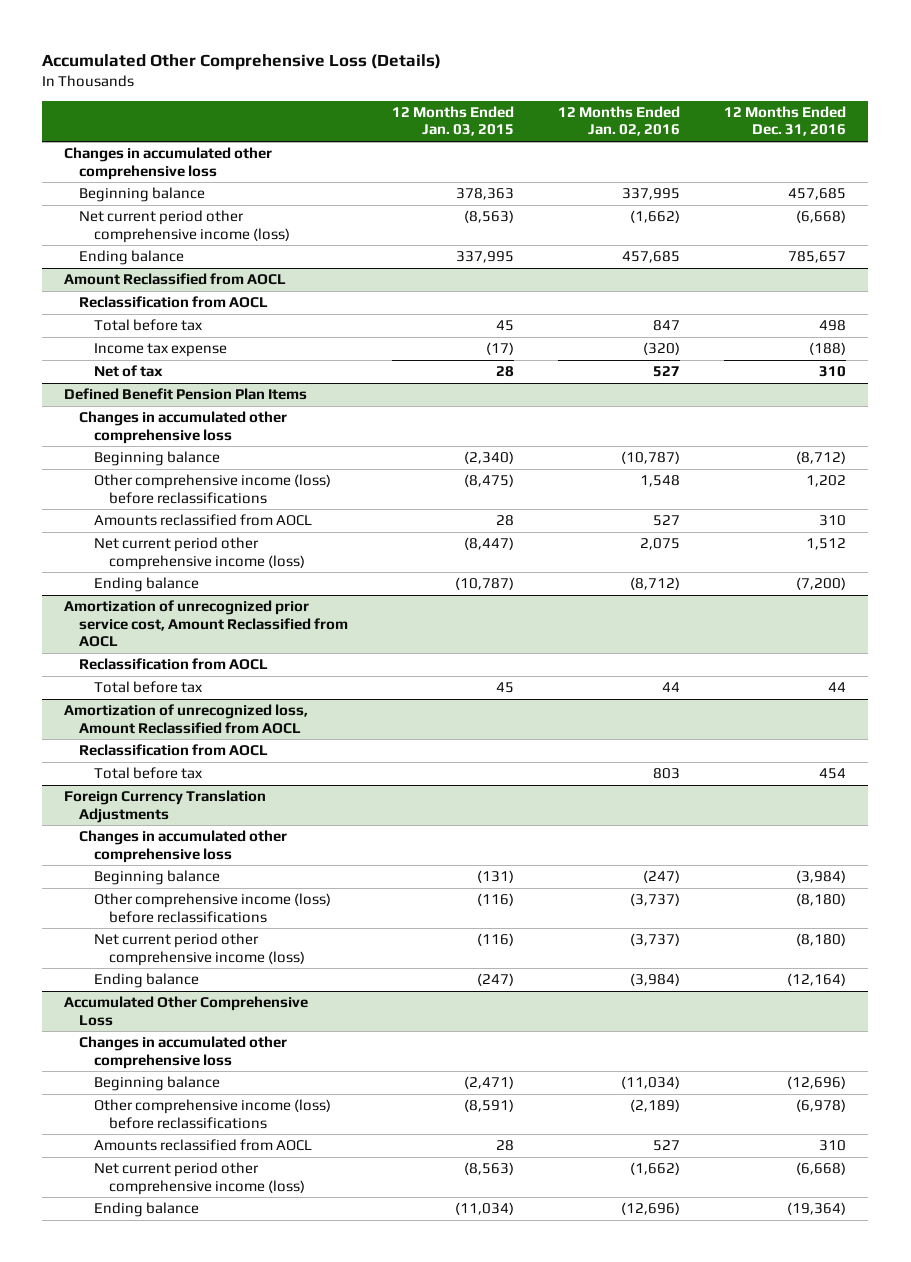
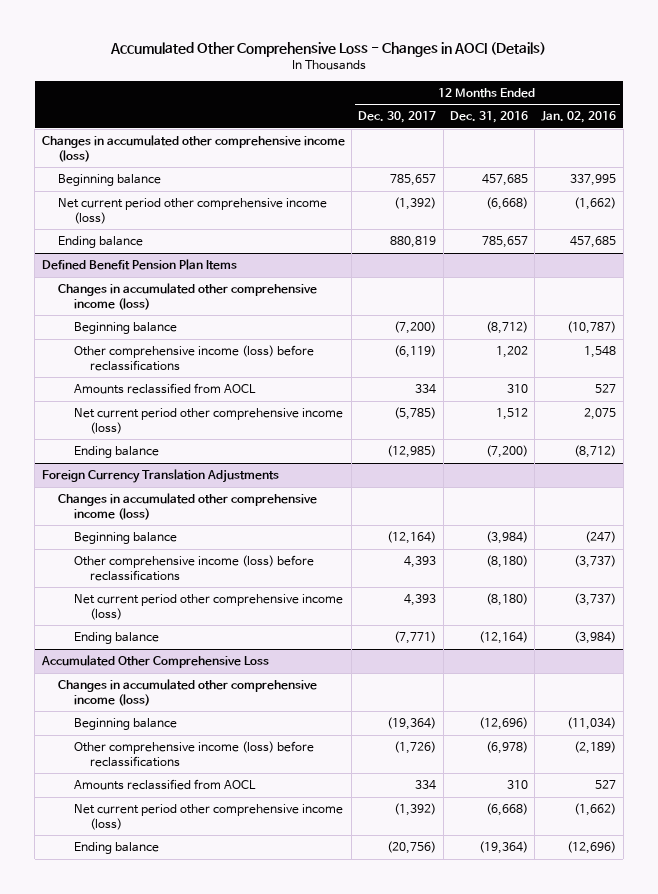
- Accumulated Other Comprehensive Loss (Details)
+ Accumulated Other Comprehensive Loss - Changes in AOCI (Details)
- | 12 Months Ended Jan. 03, 2015 | 12 Months Ended Jan. 02, 2016 | 12 Months Ended Dec. 31, 2016
+ | 12 Months Ended Dec. 30, 2017 | 12 Months Ended Dec. 31, 2016 | 12 Months Ended Jan. 02, 2016
- Changes in accumulated other comprehensive loss
+ Changes in accumulated other comprehensive income (loss)
- Amount Reclassified from AOCL
- Reclassification from AOCL
- Total before tax | 45 | 847 | 498
- Income tax expense | (17) | (320) | (188)
- Net of tax | 28 | 527 | 310
@ Defined Benefit Pension Plan Items
- Changes in accumulated other comprehensive loss
+ Changes in accumulated other comprehensive income (loss)
- Amortization of unrecognized prior service cost, Amount Reclassified from AOCL
- Reclassification from AOCL
- Total before tax | 45 | 44 | 44
- Amortization of unrecognized loss, Amount Reclassified from AOCL
- Reclassification from AOCL
- Total before tax | | 803 | 454
@ Foreign Currency Translation Adjustments
- Changes in accumulated other comprehensive loss
+ Changes in accumulated other comprehensive income (loss)
@ Accumulated Other Comprehensive Loss
- Changes in accumulated other comprehensive loss
+ Changes in accumulated other comprehensive income (loss)

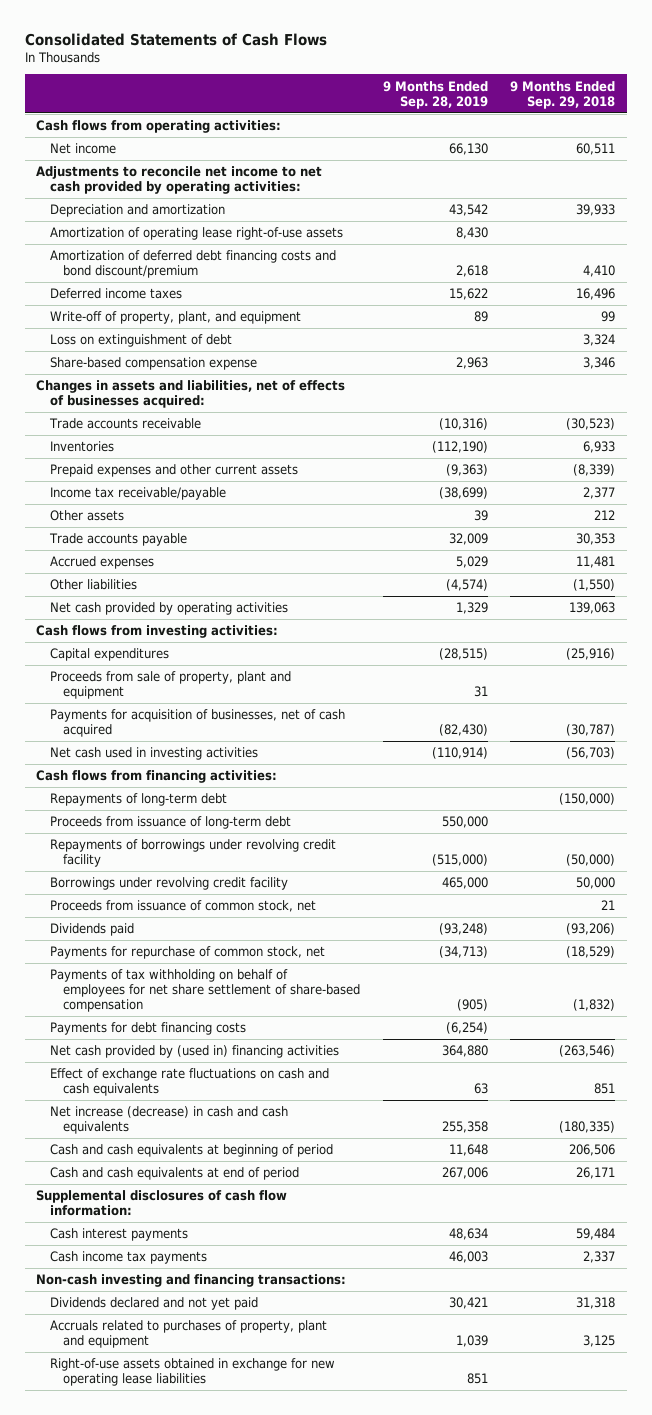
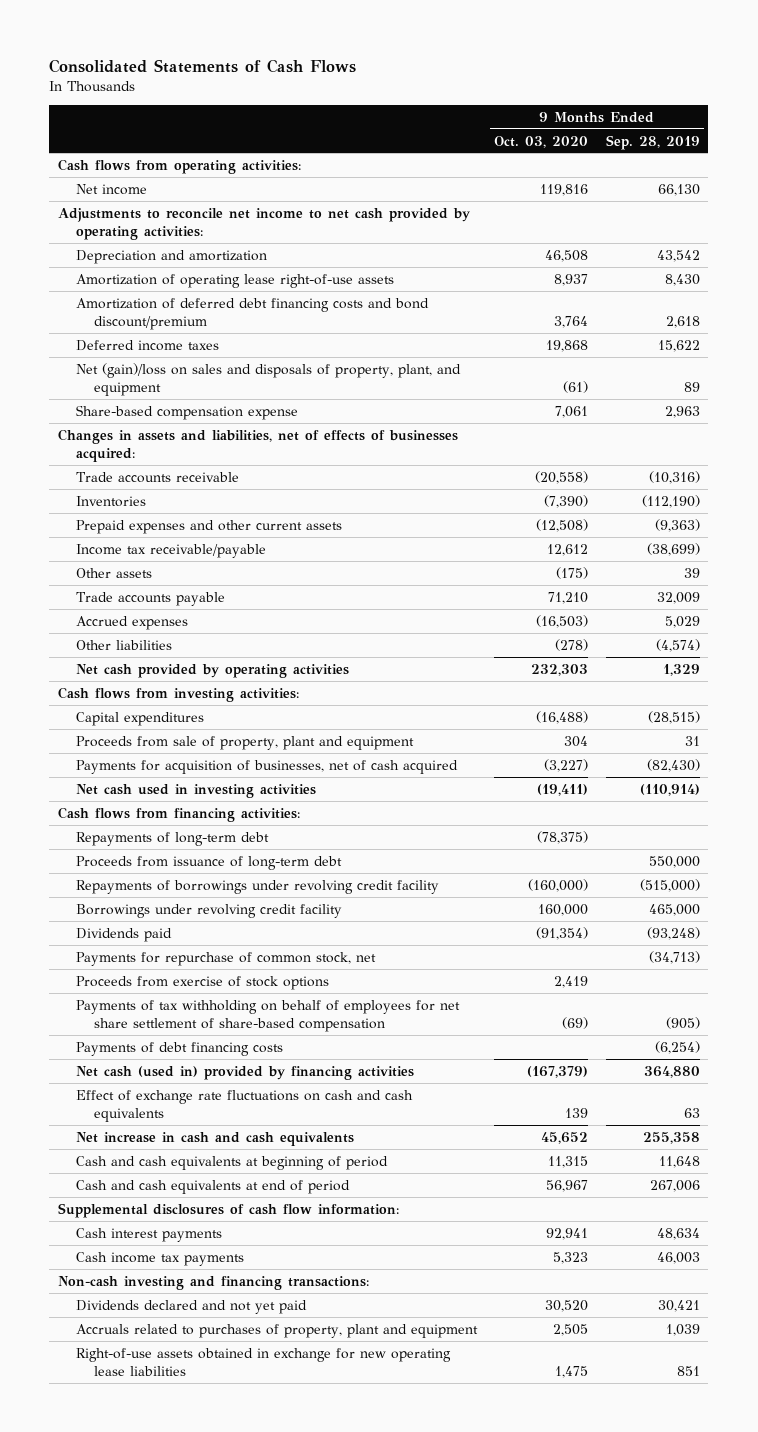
- | 9 Months Ended Sep. 28, 2019 | 9 Months Ended Sep. 29, 2018
+ | 9 Months Ended Oct. 03, 2020 | 9 Months Ended Sep. 28, 2019
- Write-off of property, plant, and equipment | 89 | 99
- Loss on extinguishment of debt | | 3,324
+ Net (gain)/loss on sales and disposals of property, plant, and equipment | (61) | 89
- Proceeds from issuance of common stock, net | | 21
+ Proceeds from exercise of stock options | 2,419 |
- Payments for debt financing costs | (6,254) |
- Net cash provided by (used in) financing activities | 364,880 | (263,546)
+ Payments of debt financing costs | | (6,254)
+ Net cash (used in) provided by financing activities | (167,379) | 364,880
- Net increase (decrease) in cash and cash equivalents | 255,358 | (180,335)
+ Net increase in cash and cash equivalents | 45,652 | 255,358

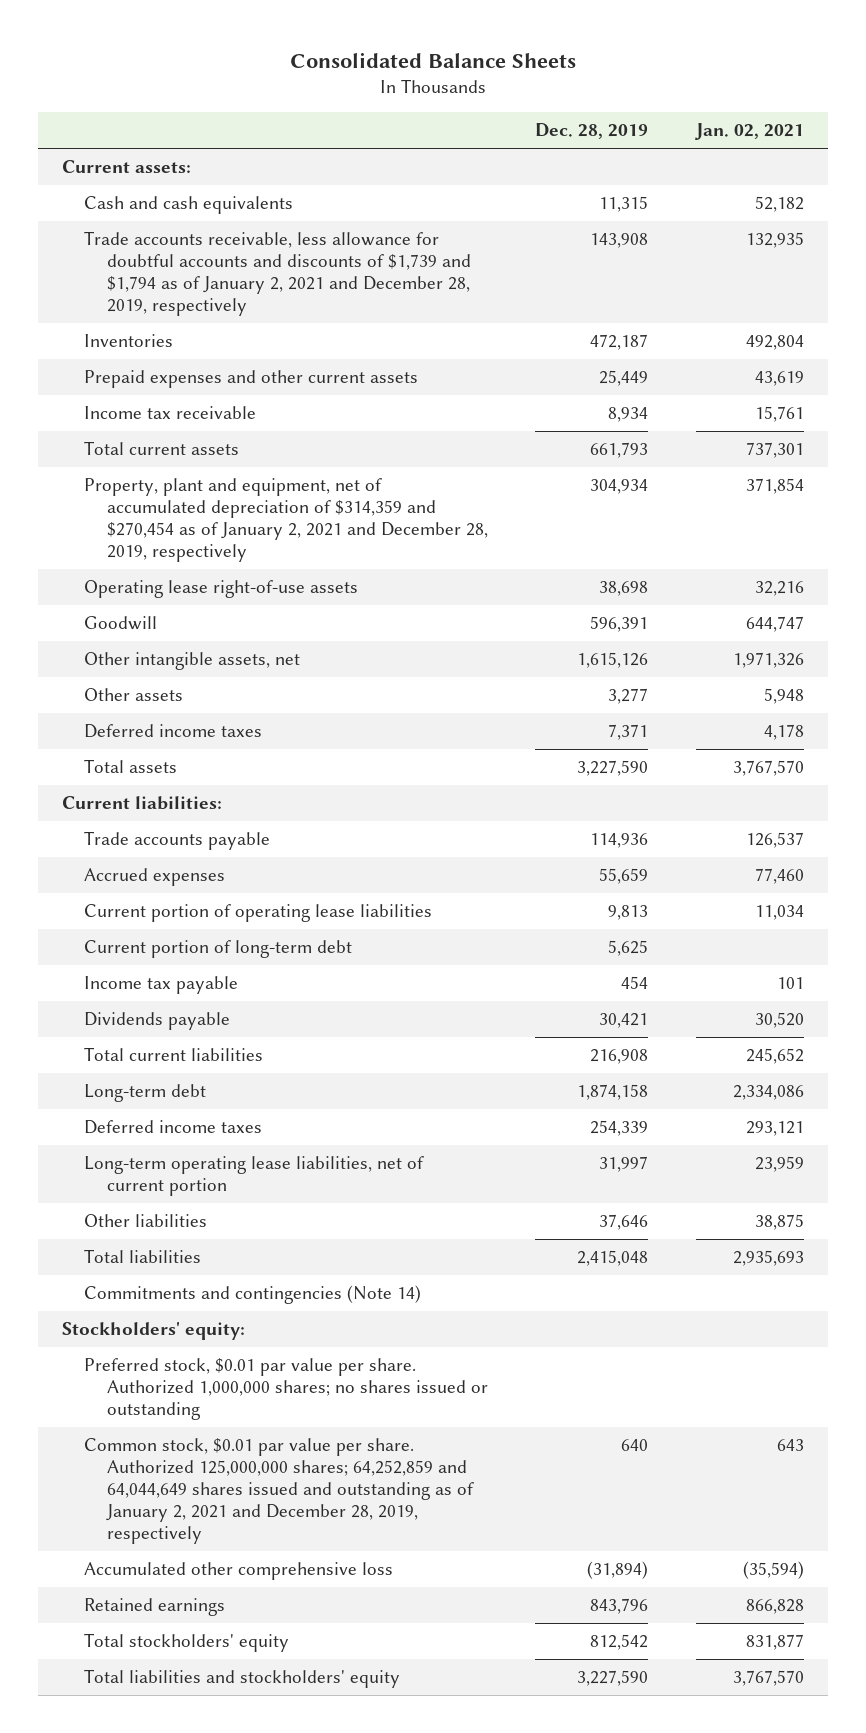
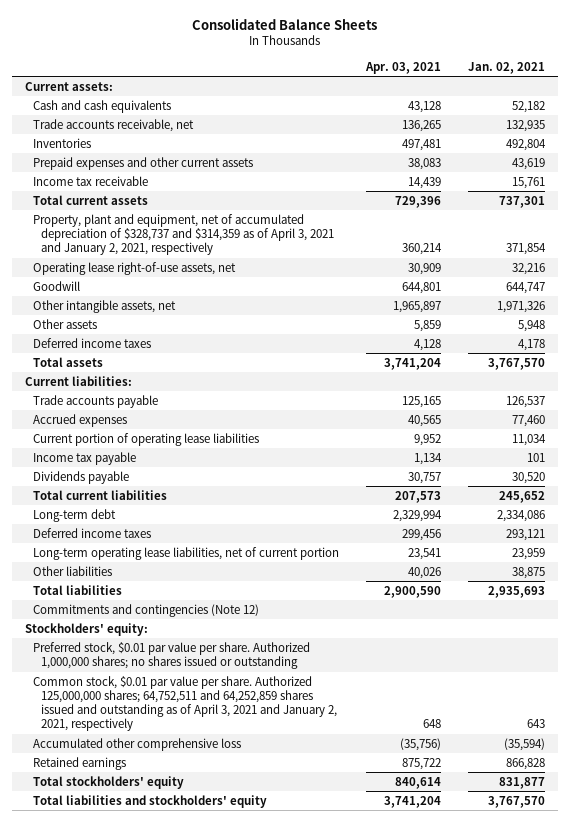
- | Dec. 28, 2019 | Jan. 02, 2021
+ | Apr. 03, 2021 | Jan. 02, 2021
- Trade accounts receivable, less allowance for doubtful accounts and discounts of $1,739 and $1,794 as of January 2, 2021 and December 28, 2019, respectively | 143,908 | 132,935
+ Trade accounts receivable, net | 136,265 | 132,935
- Property, plant and equipment, net of accumulated depreciation of $314,359 and $270,454 as of January 2, 2021 and December 28, 2019, respectively | 304,934 | 371,854
- Operating lease right-of-use assets | 38,698 | 32,216
+ Property, plant and equipment, net of accumulated depreciation of $328,737 and $314,359 as of April 3, 2021 and January 2, 2021, respectively | 360,214 | 371,854
+ Operating lease right-of-use assets, net | 30,909 | 32,216
- Current portion of long-term debt | 5,625 |
- Commitments and contingencies (Note 14)
+ Commitments and contingencies (Note 12)
- Common stock, $0.01 par value per share. Authorized 125,000,000 shares; 64,252,859 and 64,044,649 shares issued and outstanding as of January 2, 2021 and December 28, 2019, respectively | 640 | 643
+ Common stock, $0.01 par value per share. Authorized 125,000,000 shares; 64,752,511 and 64,252,859 shares issued and outstanding as of April 3, 2021 and January 2, 2021, respectively | 648 | 643

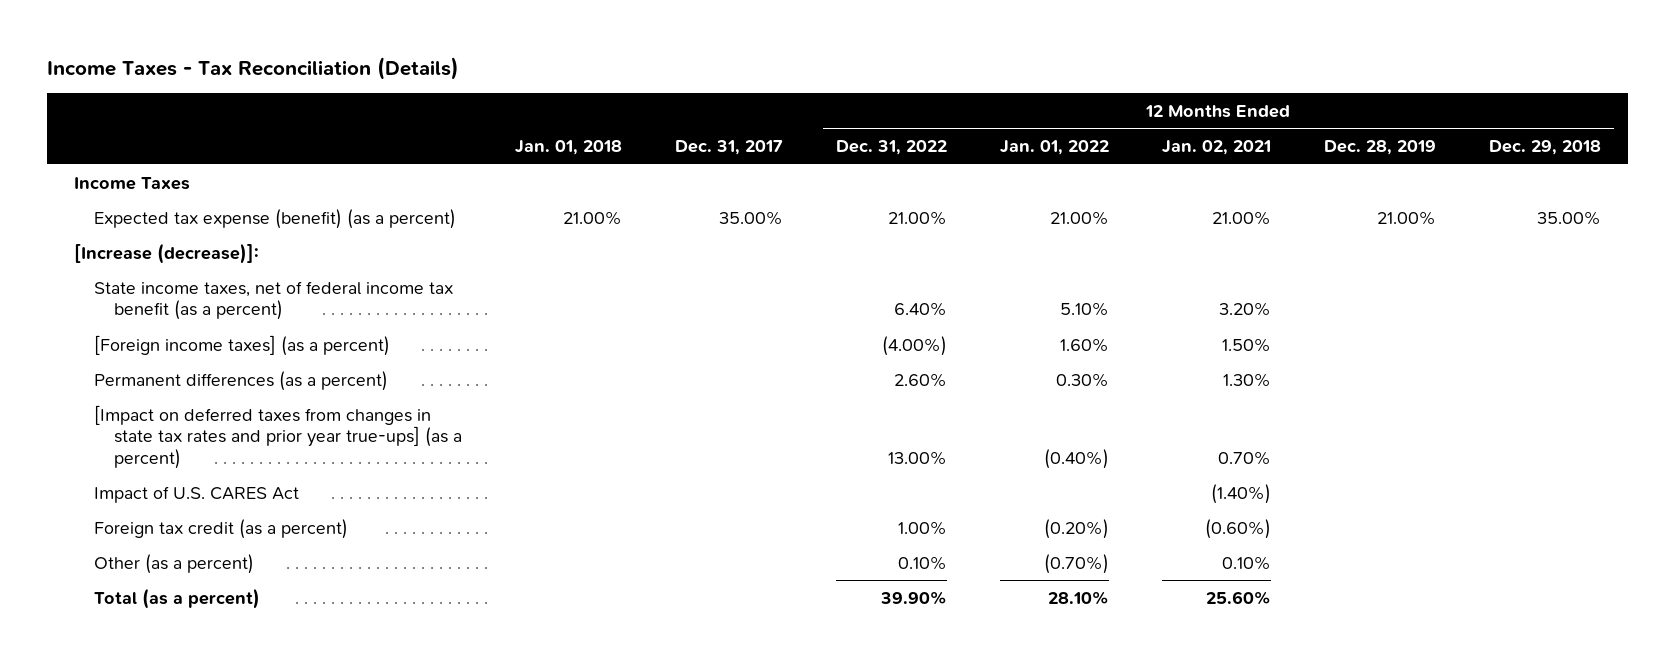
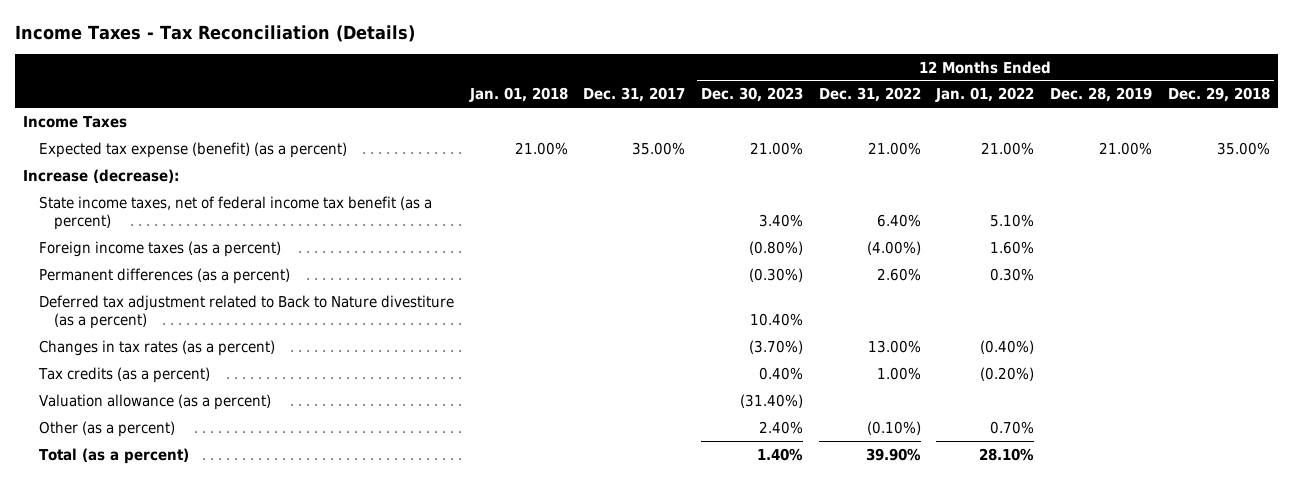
- | Jan. 01, 2018 | Dec. 31, 2017 | 12 Months Ended Dec. 31, 2022 | 12 Months Ended Jan. 01, 2022 | 12 Months Ended Jan. 02, 2021 | 12 Months Ended Dec. 28, 2019 | 12 Months Ended Dec. 29, 2018
+ | Jan. 01, 2018 | Dec. 31, 2017 | 12 Months Ended Dec. 30, 2023 | 12 Months Ended Dec. 31, 2022 | 12 Months Ended Jan. 01, 2022 | 12 Months Ended Dec. 28, 2019 | 12 Months Ended Dec. 29, 2018
- [Increase (decrease)]:
+ Increase (decrease):
- [Foreign income taxes] (as a percent) | | | (4.00%) | 1.60% | 1.50% | |
+ Foreign income taxes (as a percent) | | | (0.80%) | (4.00%) | 1.60% | |
- [Impact on deferred taxes from changes in state tax rates and prior year true-ups] (as a percent) | | | 13.00% | (0.40%) | 0.70% | |
- Impact of U.S. CARES Act | | | | | (1.40%) | |
- Foreign tax credit (as a percent) | | | 1.00% | (0.20%) | (0.60%) | |
- Other (as a percent) | | | 0.10% | (0.70%) | 0.10% | |
+ Deferred tax adjustment related to Back to Nature divestiture (as a percent) | | | 10.40% | | | |
+ Changes in tax rates (as a percent) | | | (3.70%) | 13.00% | (0.40%) | |
+ Tax credits (as a percent) | | | 0.40% | 1.00% | (0.20%) | |
+ Valuation allowance (as a percent) | | | (31.40%) | | | |
+ Other (as a percent) | | | 2.40% | (0.10%) | 0.70% | |

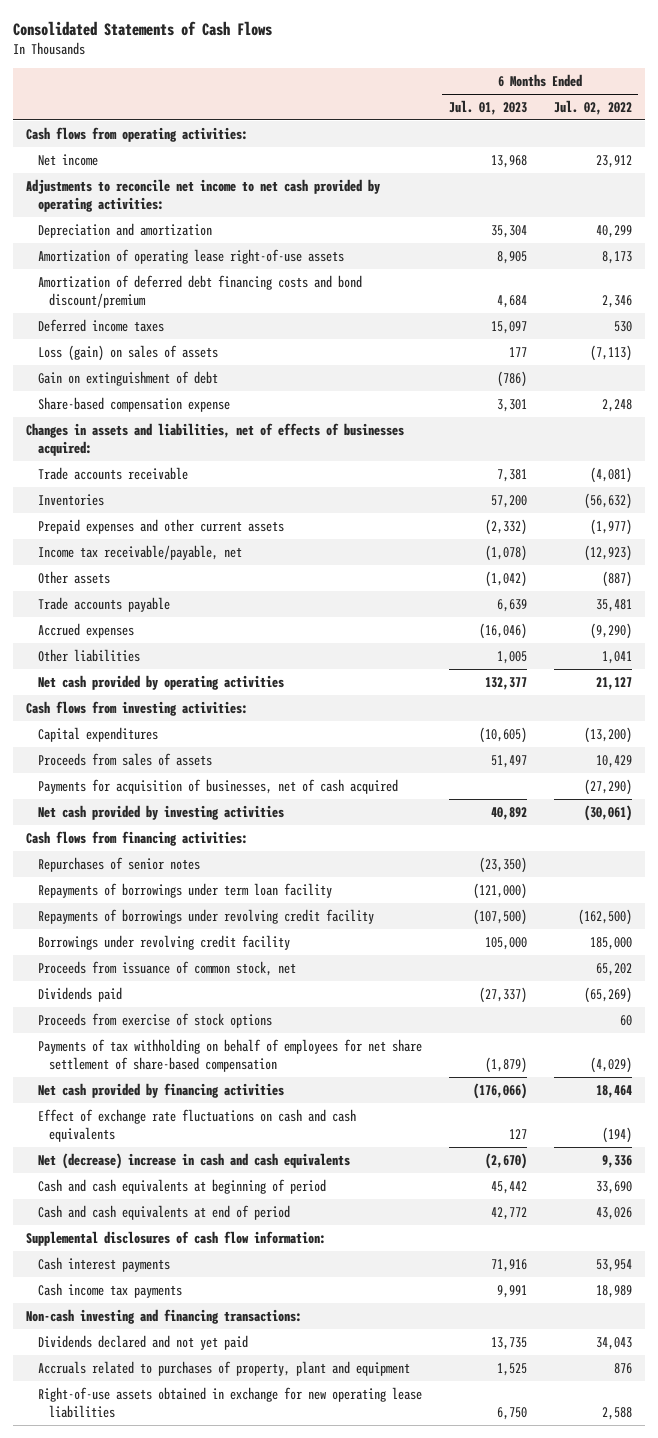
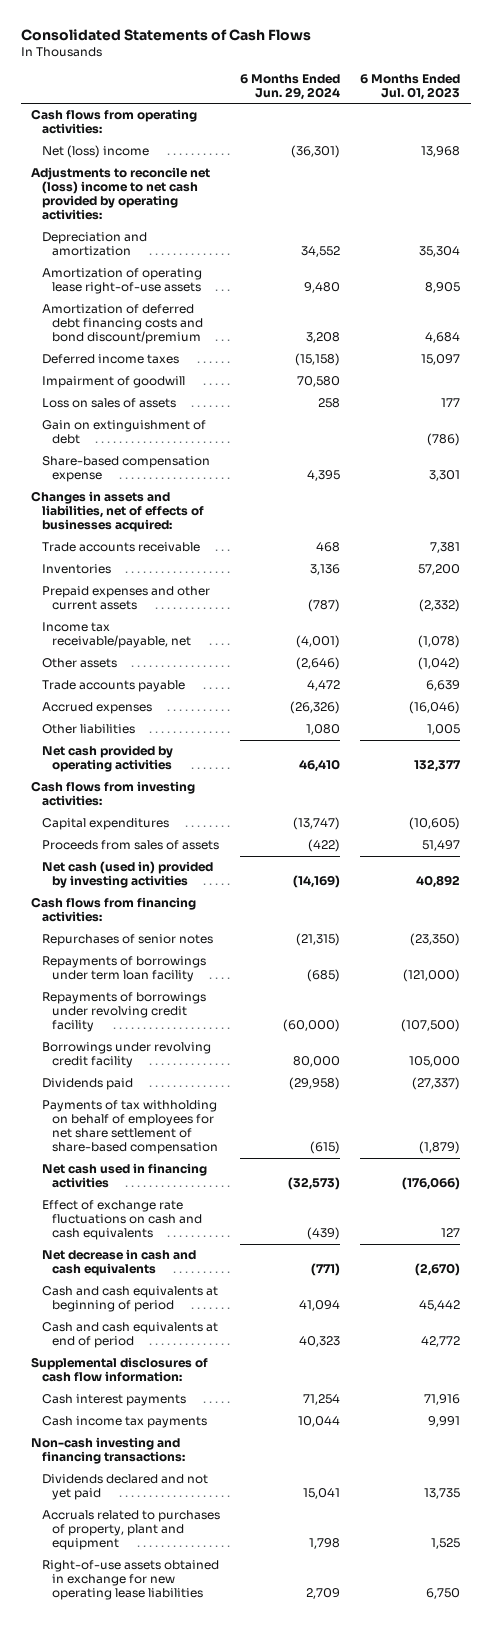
- | 6 Months Ended Jul. 01, 2023 | 6 Months Ended Jul. 02, 2022
+ | 6 Months Ended Jun. 29, 2024 | 6 Months Ended Jul. 01, 2023
- Net income | 13,968 | 23,912
- Adjustments to reconcile net income to net cash provided by operating activities:
+ Net (loss) income | (36,301) | 13,968
+ Adjustments to reconcile net (loss) income to net cash provided by operating activities:
- Loss (gain) on sales of assets | 177 | (7,113)
+ Impairment of goodwill | 70,580 |
+ Loss on sales of assets | 258 | 177
- Payments for acquisition of businesses, net of cash acquired | | (27,290)
- Net cash provided by investing activities | 40,892 | (30,061)
+ Net cash (used in) provided by investing activities | (14,169) | 40,892
- Proceeds from issuance of common stock, net | | 65,202
- Proceeds from exercise of stock options | | 60
- Net cash provided by financing activities | (176,066) | 18,464
+ Net cash used in financing activities | (32,573) | (176,066)
- Net (decrease) increase in cash and cash equivalents | (2,670) | 9,336
+ Net decrease in cash and cash equivalents | (771) | (2,670)

